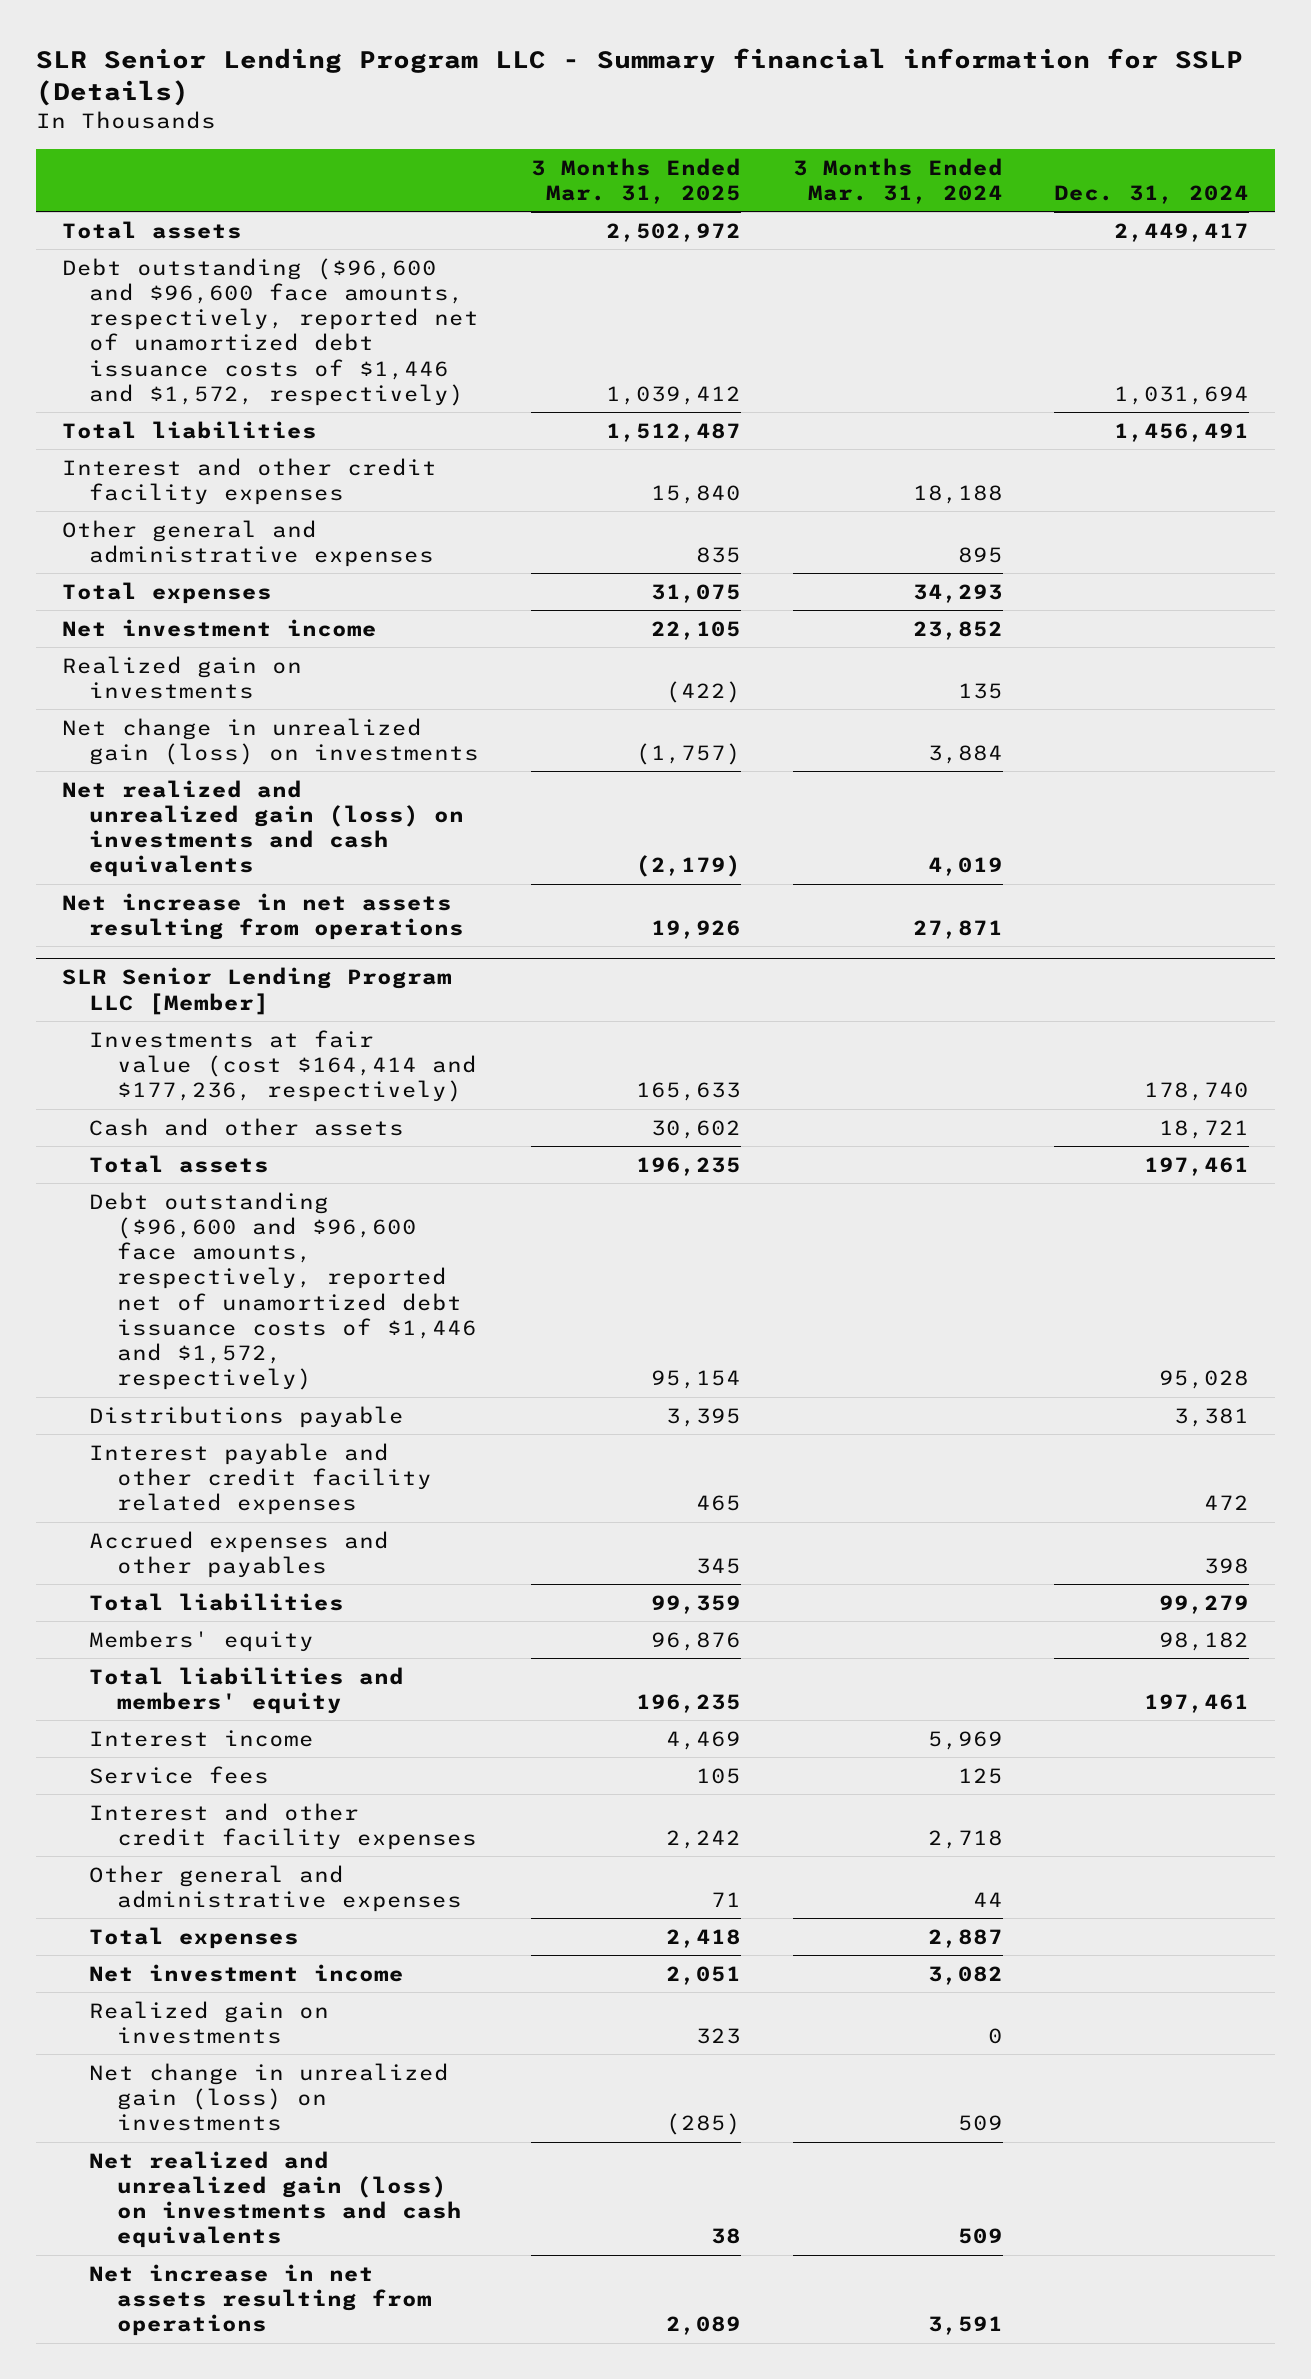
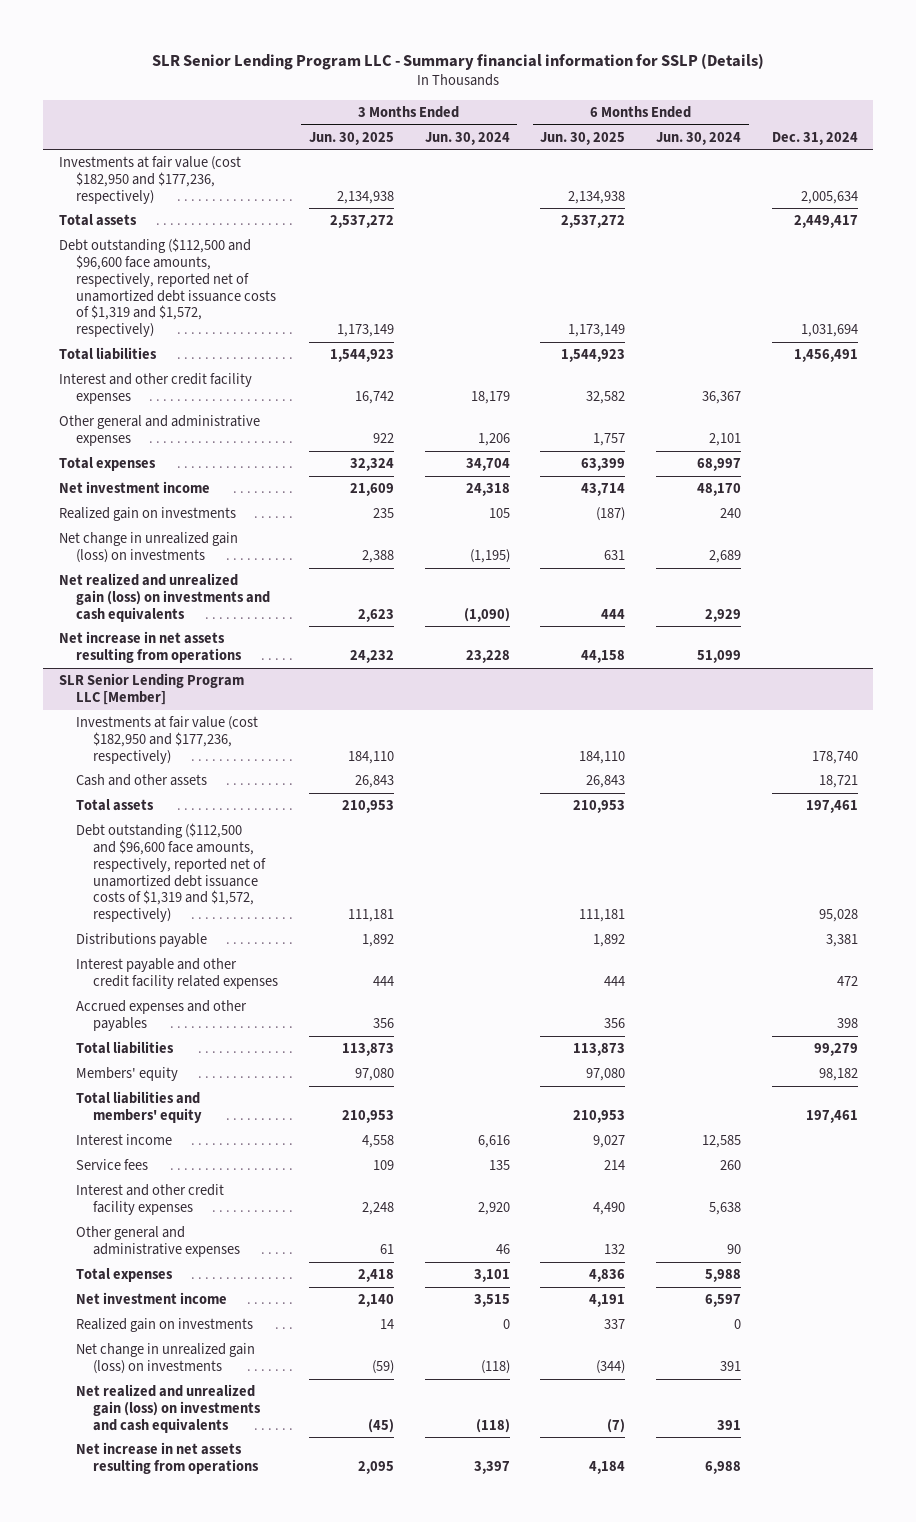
- | 3 Months Ended Mar. 31, 2025 | 3 Months Ended Mar. 31, 2024 | Dec. 31, 2024
+ | 3 Months Ended Jun. 30, 2025 | 3 Months Ended Jun. 30, 2024 | 6 Months Ended Jun. 30, 2025 | 6 Months Ended Jun. 30, 2024 | Dec. 31, 2024
+ Investments at fair value (cost $182,950 and $177,236, respectively) | 2,134,938 | | 2,134,938 | | 2,005,634
- Debt outstanding ($96,600 and $96,600 face amounts, respectively, reported net of unamortized debt issuance costs of $1,446 and $1,572, respectively) | 1,039,412 | | 1,031,694
+ Debt outstanding ($112,500 and $96,600 face amounts, respectively, reported net of unamortized debt issuance costs of $1,319 and $1,572, respectively) | 1,173,149 | | 1,173,149 | | 1,031,694
@ SLR Senior Lending Program LLC [Member]
- Investments at fair value (cost $164,414 and $177,236, respectively) | 165,633 | | 178,740
+ Investments at fair value (cost $182,950 and $177,236, respectively) | 184,110 | | 184,110 | | 178,740
- Debt outstanding ($96,600 and $96,600 face amounts, respectively, reported net of unamortized debt issuance costs of $1,446 and $1,572, respectively) | 95,154 | | 95,028
+ Debt outstanding ($112,500 and $96,600 face amounts, respectively, reported net of unamortized debt issuance costs of $1,319 and $1,572, respectively) | 111,181 | | 111,181 | | 95,028

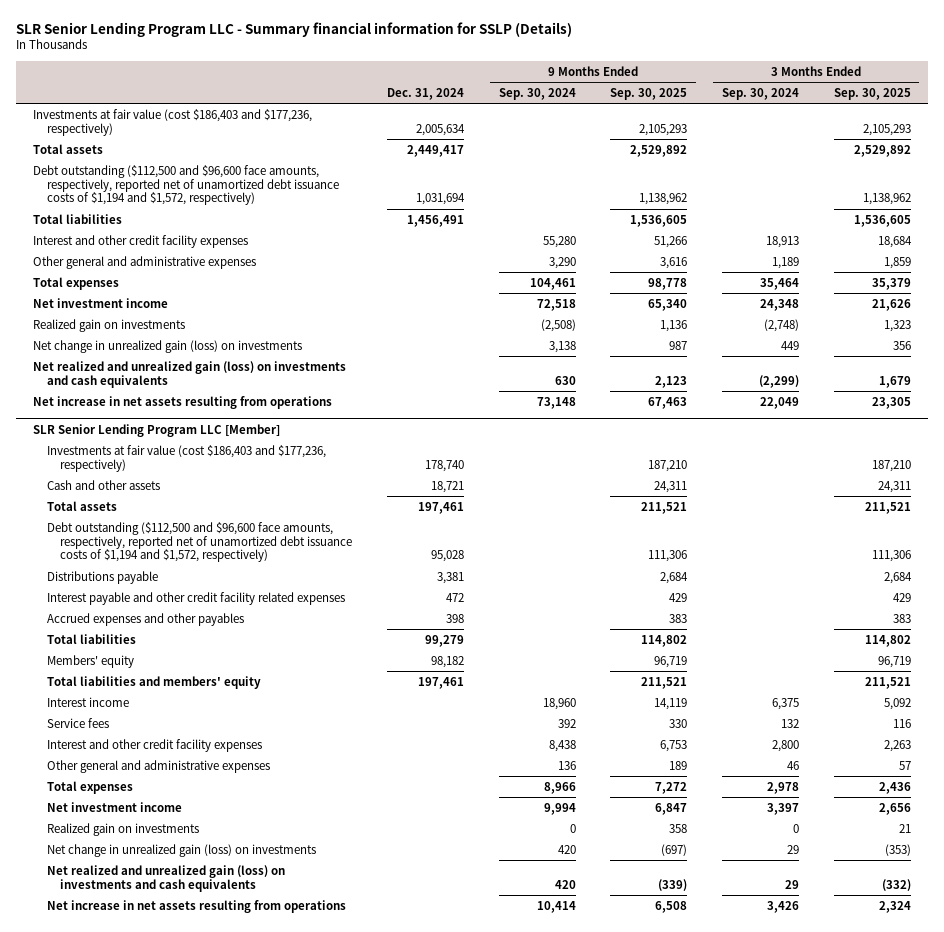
- | 3 Months Ended Jun. 30, 2025 | 3 Months Ended Jun. 30, 2024 | 6 Months Ended Jun. 30, 2025 | 6 Months Ended Jun. 30, 2024 | Dec. 31, 2024
+ | Dec. 31, 2024 | 9 Months Ended Sep. 30, 2024 | 9 Months Ended Sep. 30, 2025 | 3 Months Ended Sep. 30, 2024 | 3 Months Ended Sep. 30, 2025
- Investments at fair value (cost $182,950 and $177,236, respectively) | 2,134,938 | | 2,134,938 | | 2,005,634
+ Investments at fair value (cost $186,403 and $177,236, respectively) | 2,005,634 | | 2,105,293 | | 2,105,293
- Debt outstanding ($112,500 and $96,600 face amounts, respectively, reported net of unamortized debt issuance costs of $1,319 and $1,572, respectively) | 1,173,149 | | 1,173,149 | | 1,031,694
+ Debt outstanding ($112,500 and $96,600 face amounts, respectively, reported net of unamortized debt issuance costs of $1,194 and $1,572, respectively) | 1,031,694 | | 1,138,962 | | 1,138,962
@ SLR Senior Lending Program LLC [Member]
- Investments at fair value (cost $182,950 and $177,236, respectively) | 184,110 | | 184,110 | | 178,740
+ Investments at fair value (cost $186,403 and $177,236, respectively) | 178,740 | | 187,210 | | 187,210
- Debt outstanding ($112,500 and $96,600 face amounts, respectively, reported net of unamortized debt issuance costs of $1,319 and $1,572, respectively) | 111,181 | | 111,181 | | 95,028
+ Debt outstanding ($112,500 and $96,600 face amounts, respectively, reported net of unamortized debt issuance costs of $1,194 and $1,572, respectively) | 95,028 | | 111,306 | | 111,306

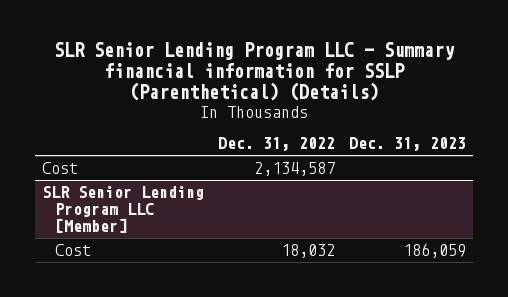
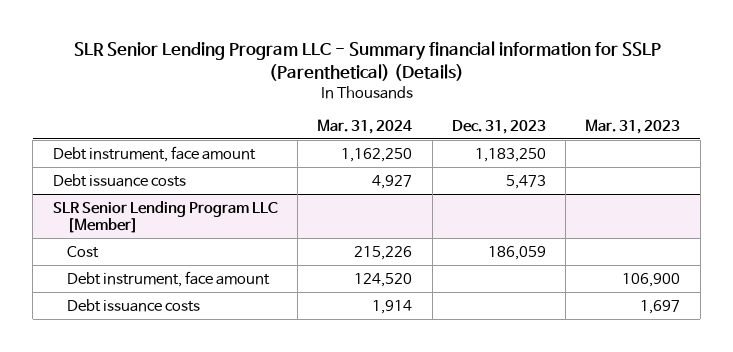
- | Dec. 31, 2022 | Dec. 31, 2023
+ | Mar. 31, 2024 | Dec. 31, 2023 | Mar. 31, 2023
- Cost | 2,134,587 |
+ Debt instrument, face amount | 1,162,250 | 1,183,250 |
+ Debt issuance costs | 4,927 | 5,473 |
@ SLR Senior Lending Program LLC [Member]
+ Debt instrument, face amount | 124,520 | | 106,900
+ Debt issuance costs | 1,914 | | 1,697

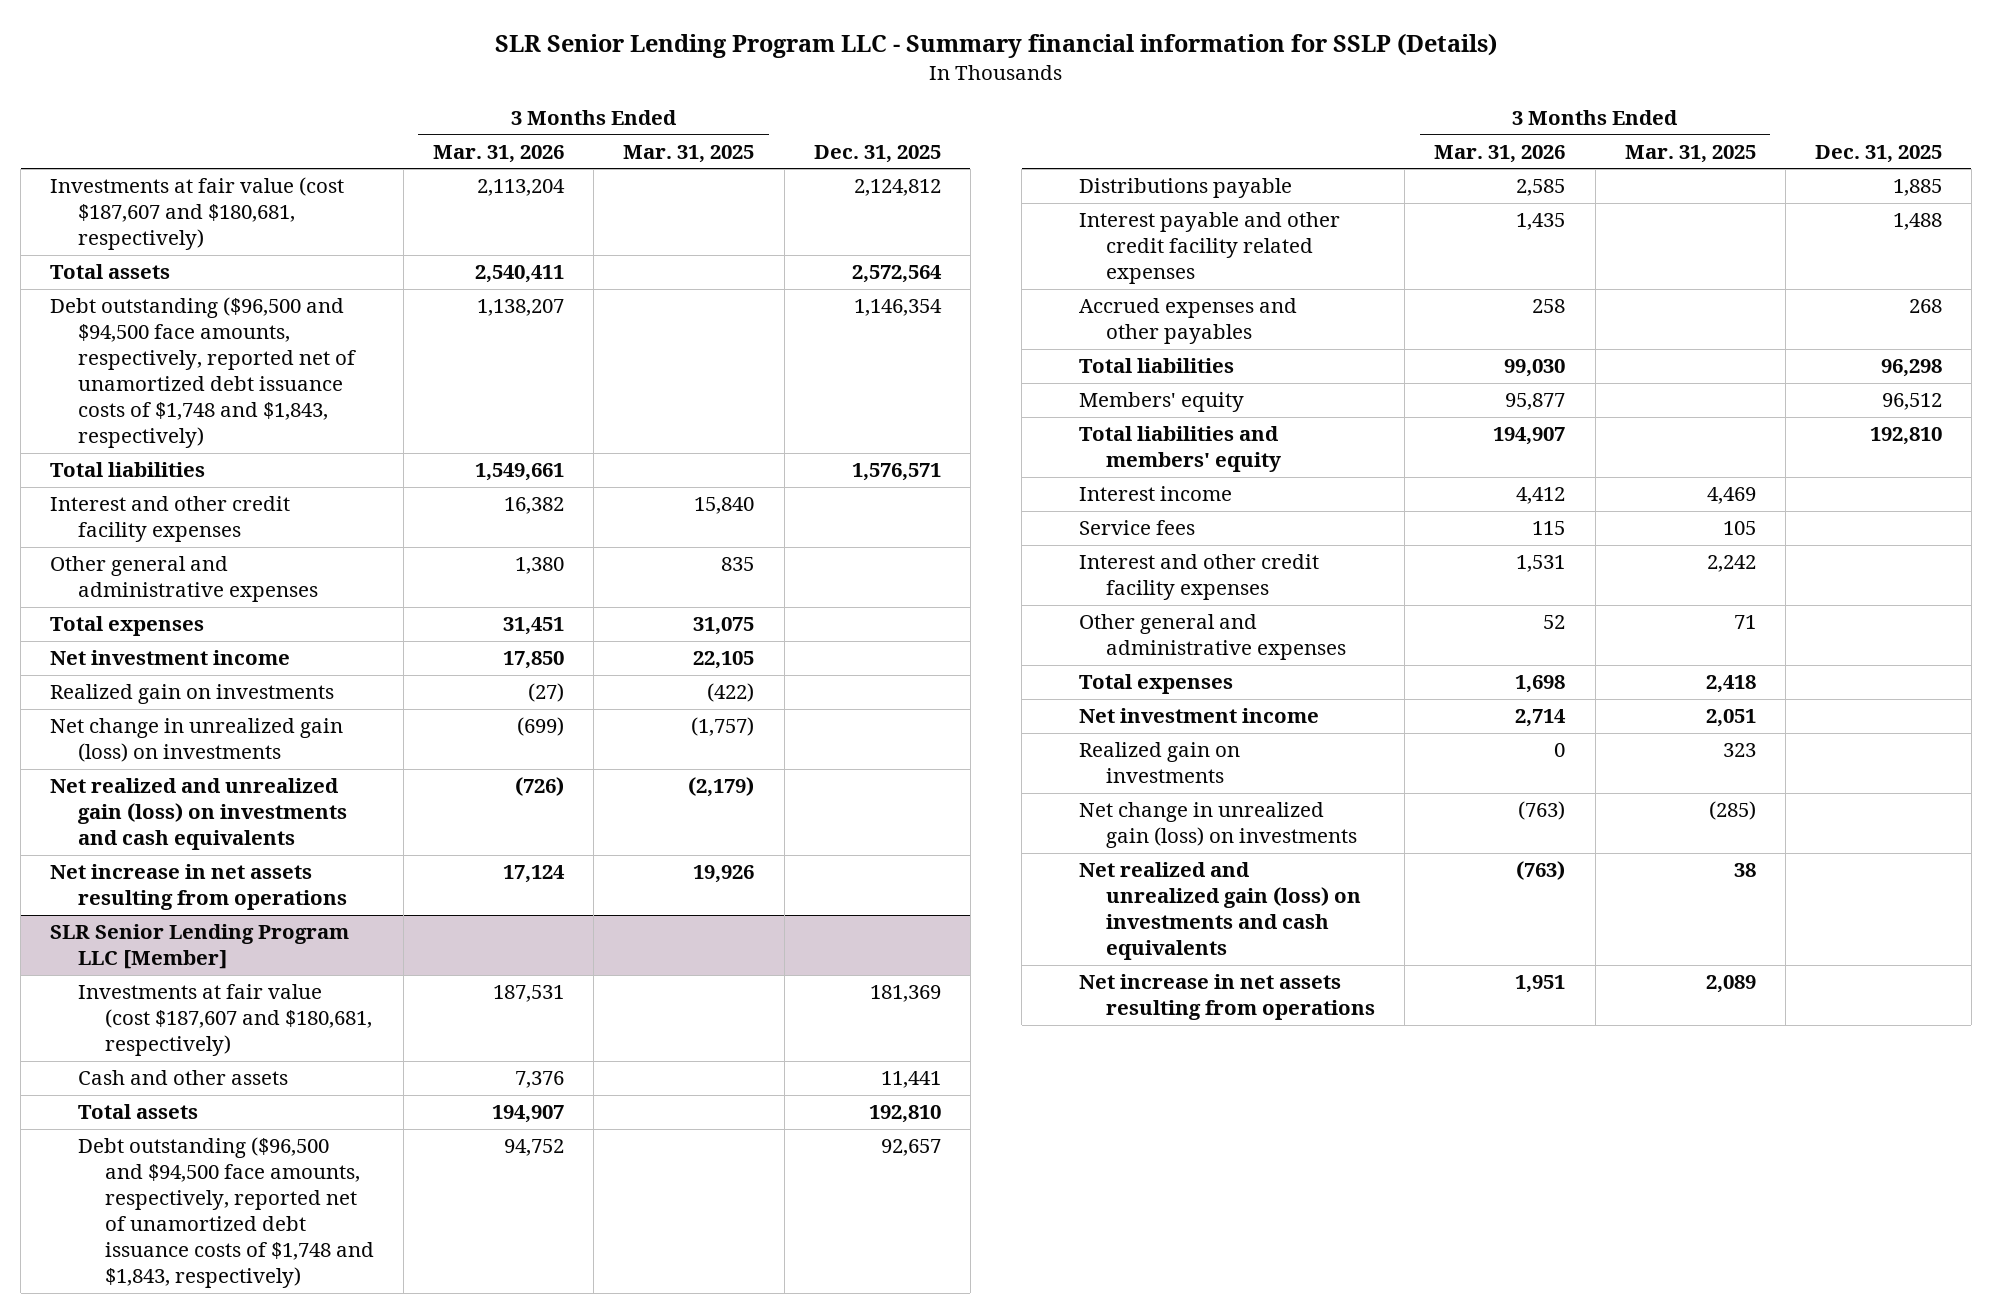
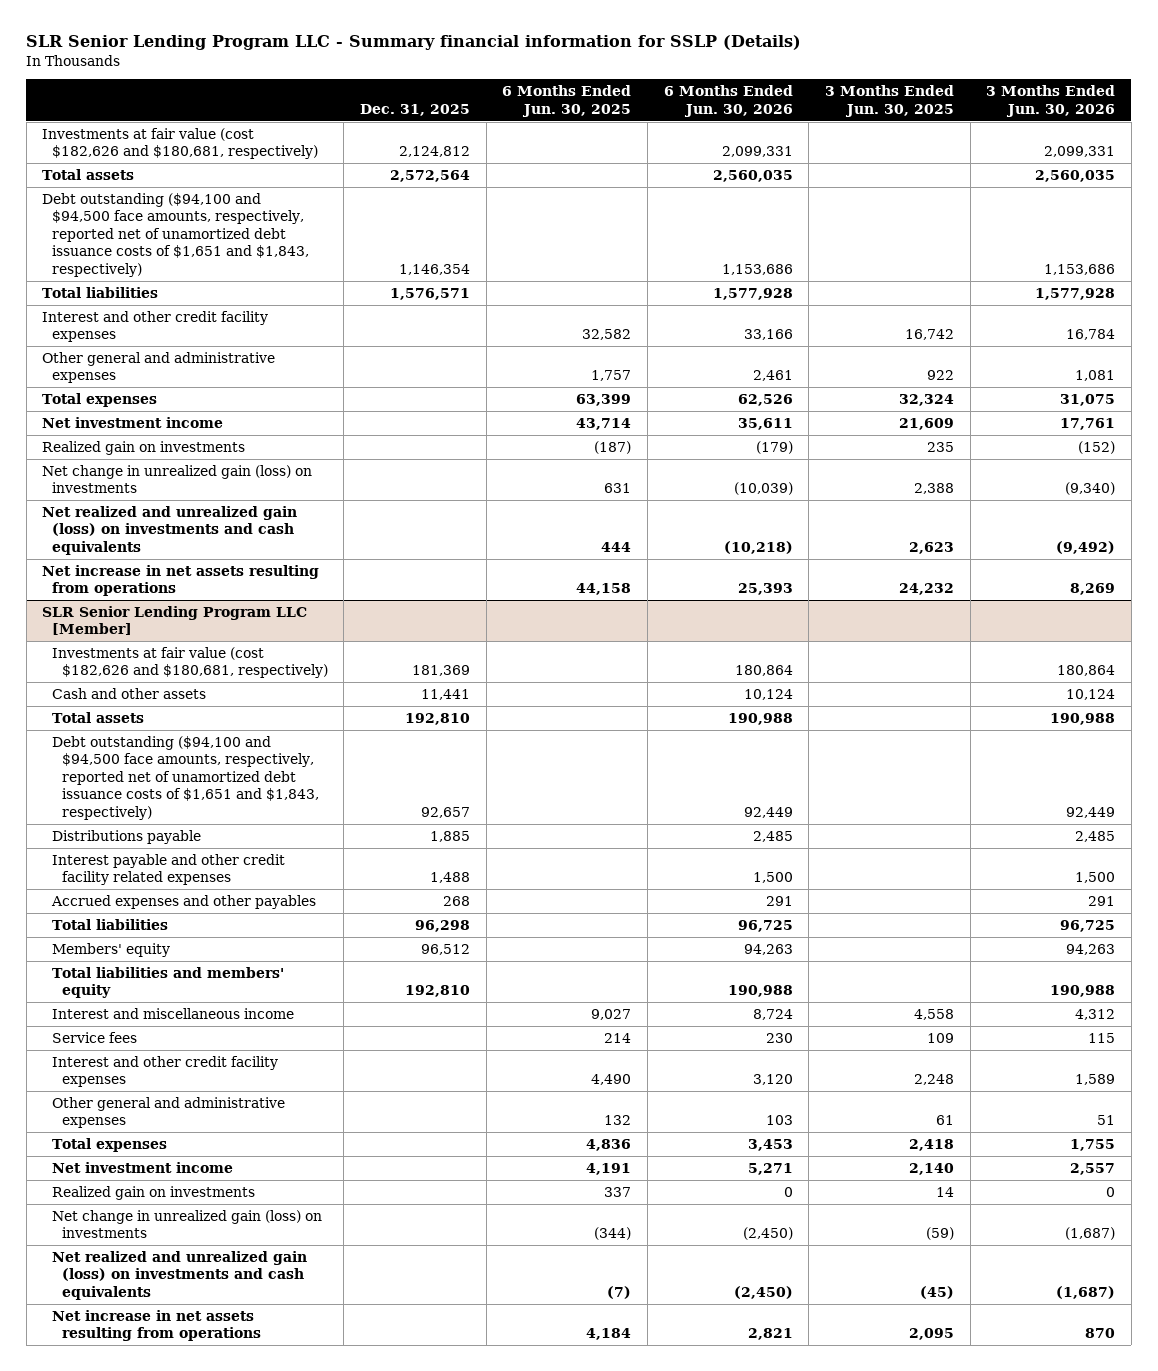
- | 3 Months Ended Mar. 31, 2026 | 3 Months Ended Mar. 31, 2025 | Dec. 31, 2025
+ | Dec. 31, 2025 | 6 Months Ended Jun. 30, 2025 | 6 Months Ended Jun. 30, 2026 | 3 Months Ended Jun. 30, 2025 | 3 Months Ended Jun. 30, 2026
- Investments at fair value (cost $187,607 and $180,681, respectively) | 2,113,204 | | 2,124,812
+ Investments at fair value (cost $182,626 and $180,681, respectively) | 2,124,812 | | 2,099,331 | | 2,099,331
- Debt outstanding ($96,500 and $94,500 face amounts, respectively, reported net of unamortized debt issuance costs of $1,748 and $1,843, respectively) | 1,138,207 | | 1,146,354
+ Debt outstanding ($94,100 and $94,500 face amounts, respectively, reported net of unamortized debt issuance costs of $1,651 and $1,843, respectively) | 1,146,354 | | 1,153,686 | | 1,153,686
@ SLR Senior Lending Program LLC [Member]
- Investments at fair value (cost $187,607 and $180,681, respectively) | 187,531 | | 181,369
+ Investments at fair value (cost $182,626 and $180,681, respectively) | 181,369 | | 180,864 | | 180,864
- Debt outstanding ($96,500 and $94,500 face amounts, respectively, reported net of unamortized debt issuance costs of $1,748 and $1,843, respectively) | 94,752 | | 92,657
+ Debt outstanding ($94,100 and $94,500 face amounts, respectively, reported net of unamortized debt issuance costs of $1,651 and $1,843, respectively) | 92,657 | | 92,449 | | 92,449
- Interest income | 4,412 | 4,469 |
+ Interest and miscellaneous income | | 9,027 | 8,724 | 4,558 | 4,312

